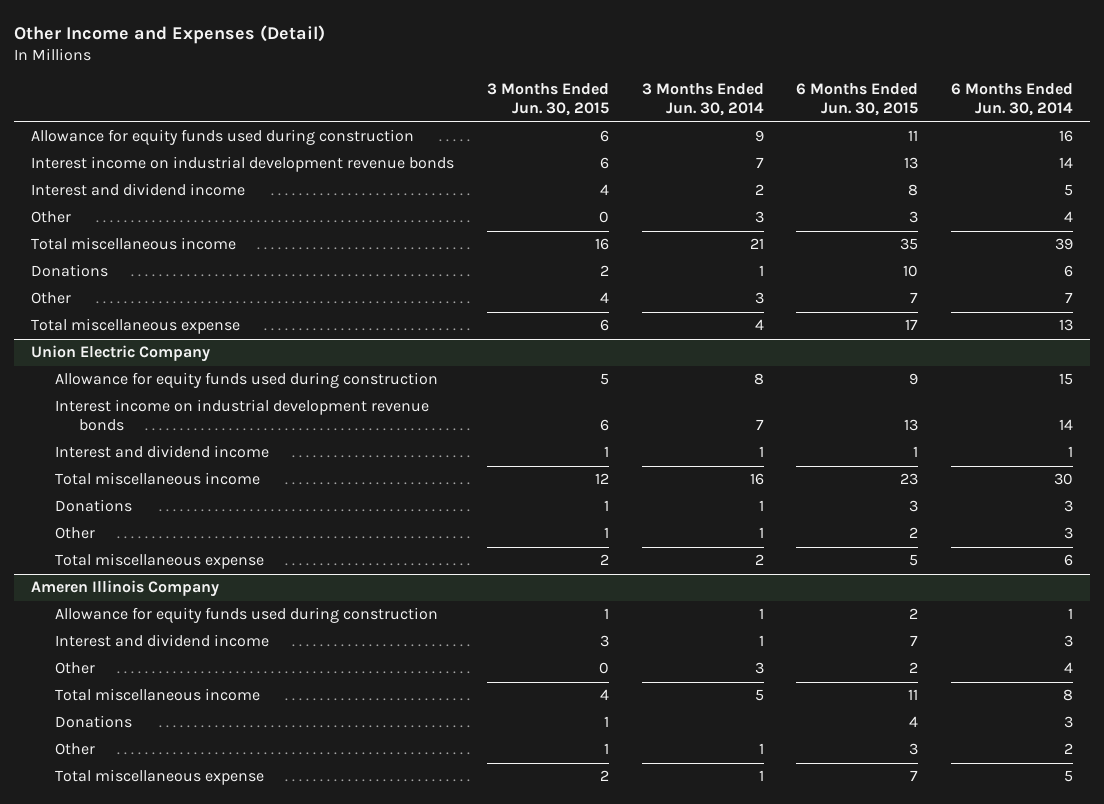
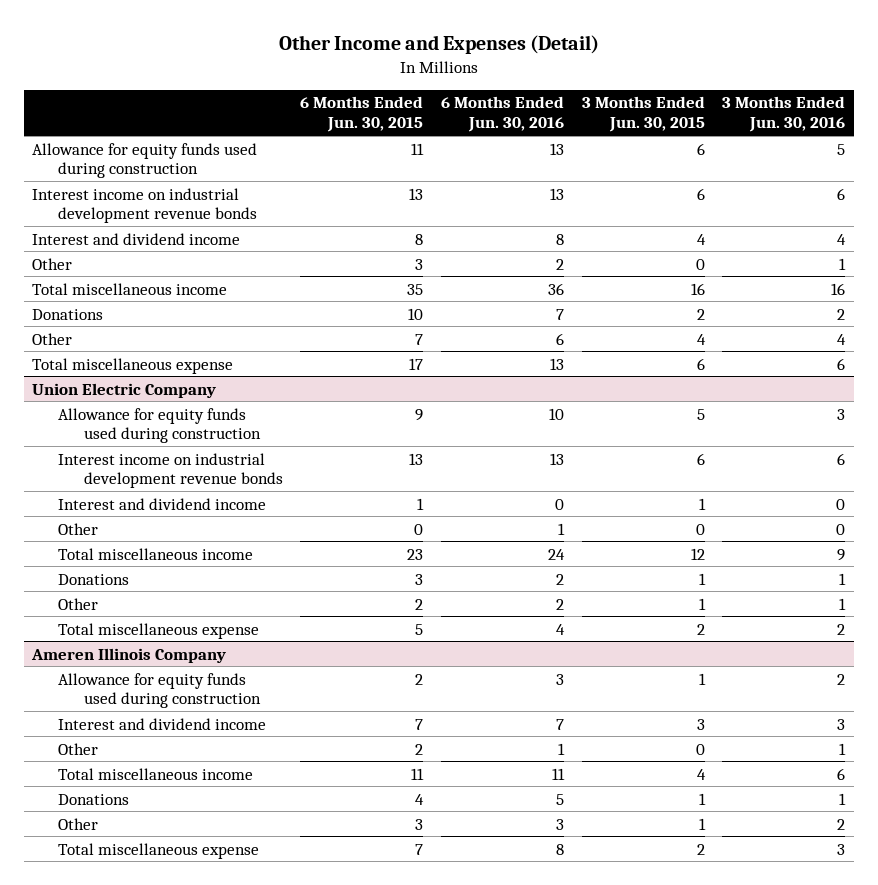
- | 3 Months Ended Jun. 30, 2015 | 3 Months Ended Jun. 30, 2014 | 6 Months Ended Jun. 30, 2015 | 6 Months Ended Jun. 30, 2014
+ | 6 Months Ended Jun. 30, 2015 | 6 Months Ended Jun. 30, 2016 | 3 Months Ended Jun. 30, 2015 | 3 Months Ended Jun. 30, 2016
@ Union Electric Company
+ Other | 0 | 1 | 0 | 0

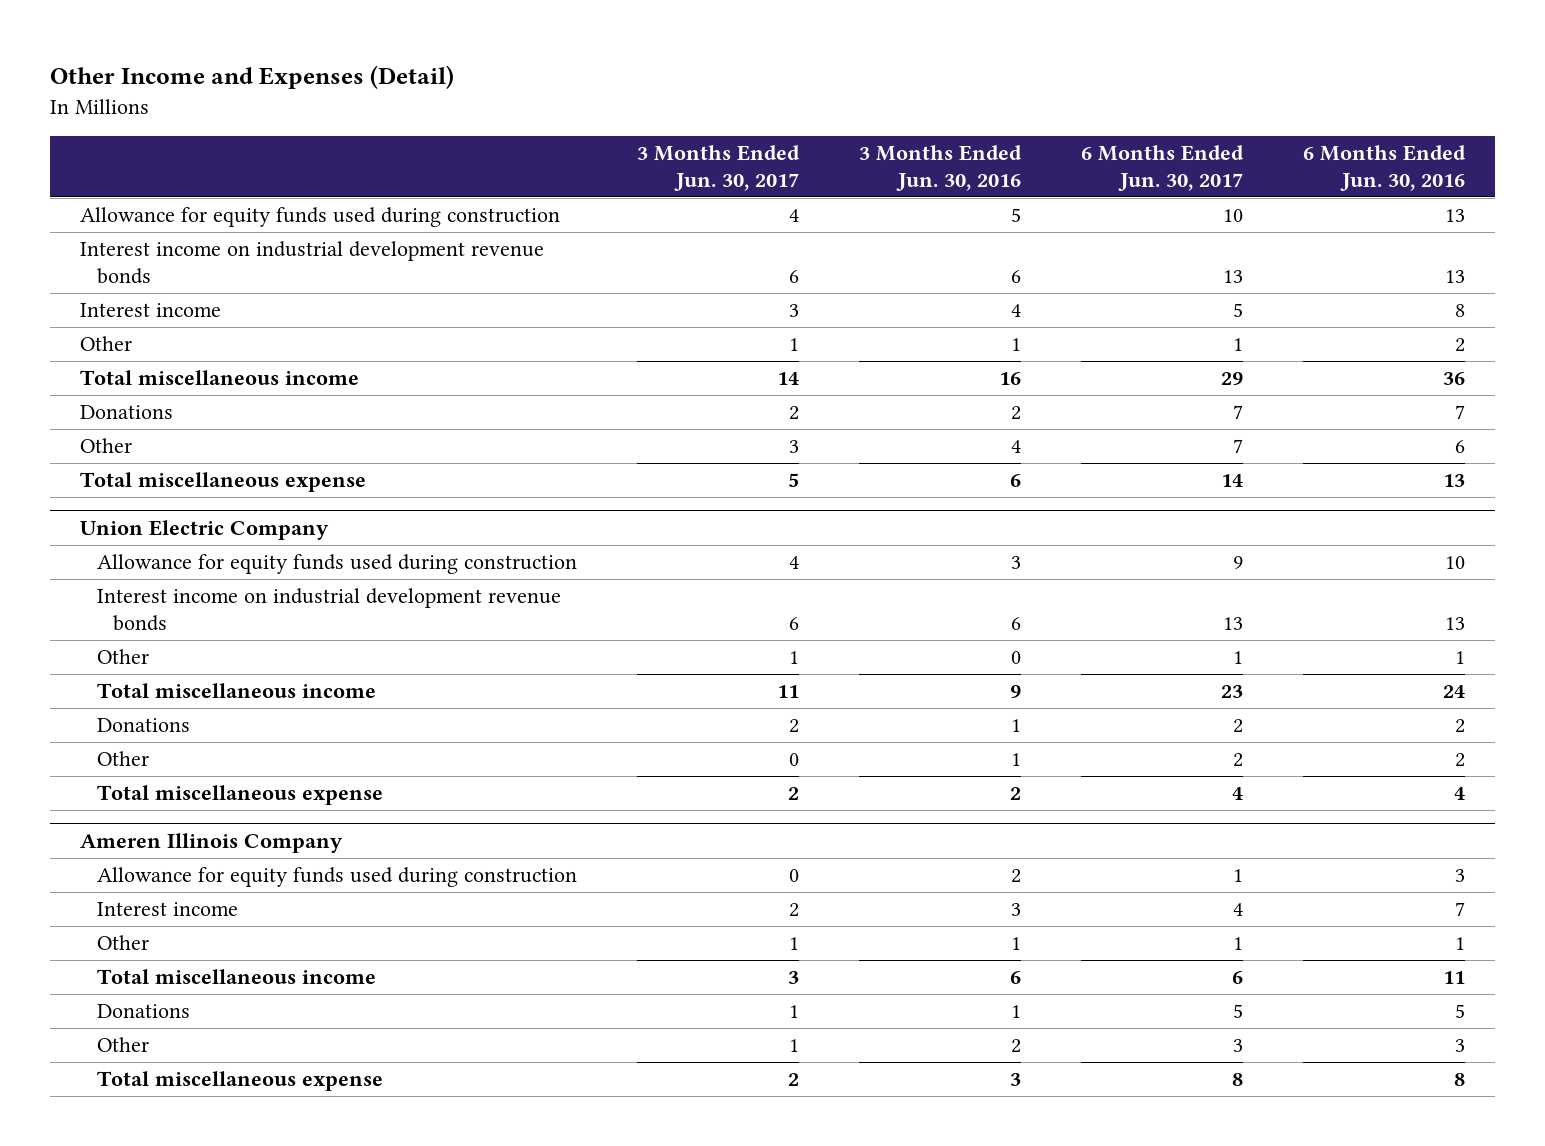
- | 6 Months Ended Jun. 30, 2015 | 6 Months Ended Jun. 30, 2016 | 3 Months Ended Jun. 30, 2015 | 3 Months Ended Jun. 30, 2016
+ | 3 Months Ended Jun. 30, 2017 | 3 Months Ended Jun. 30, 2016 | 6 Months Ended Jun. 30, 2017 | 6 Months Ended Jun. 30, 2016
- Interest and dividend income | 8 | 8 | 4 | 4
+ Interest income | 3 | 4 | 5 | 8
@ Union Electric Company
- Interest and dividend income | 1 | 0 | 1 | 0
@ Ameren Illinois Company
- Interest and dividend income | 7 | 7 | 3 | 3
+ Interest income | 2 | 3 | 4 | 7

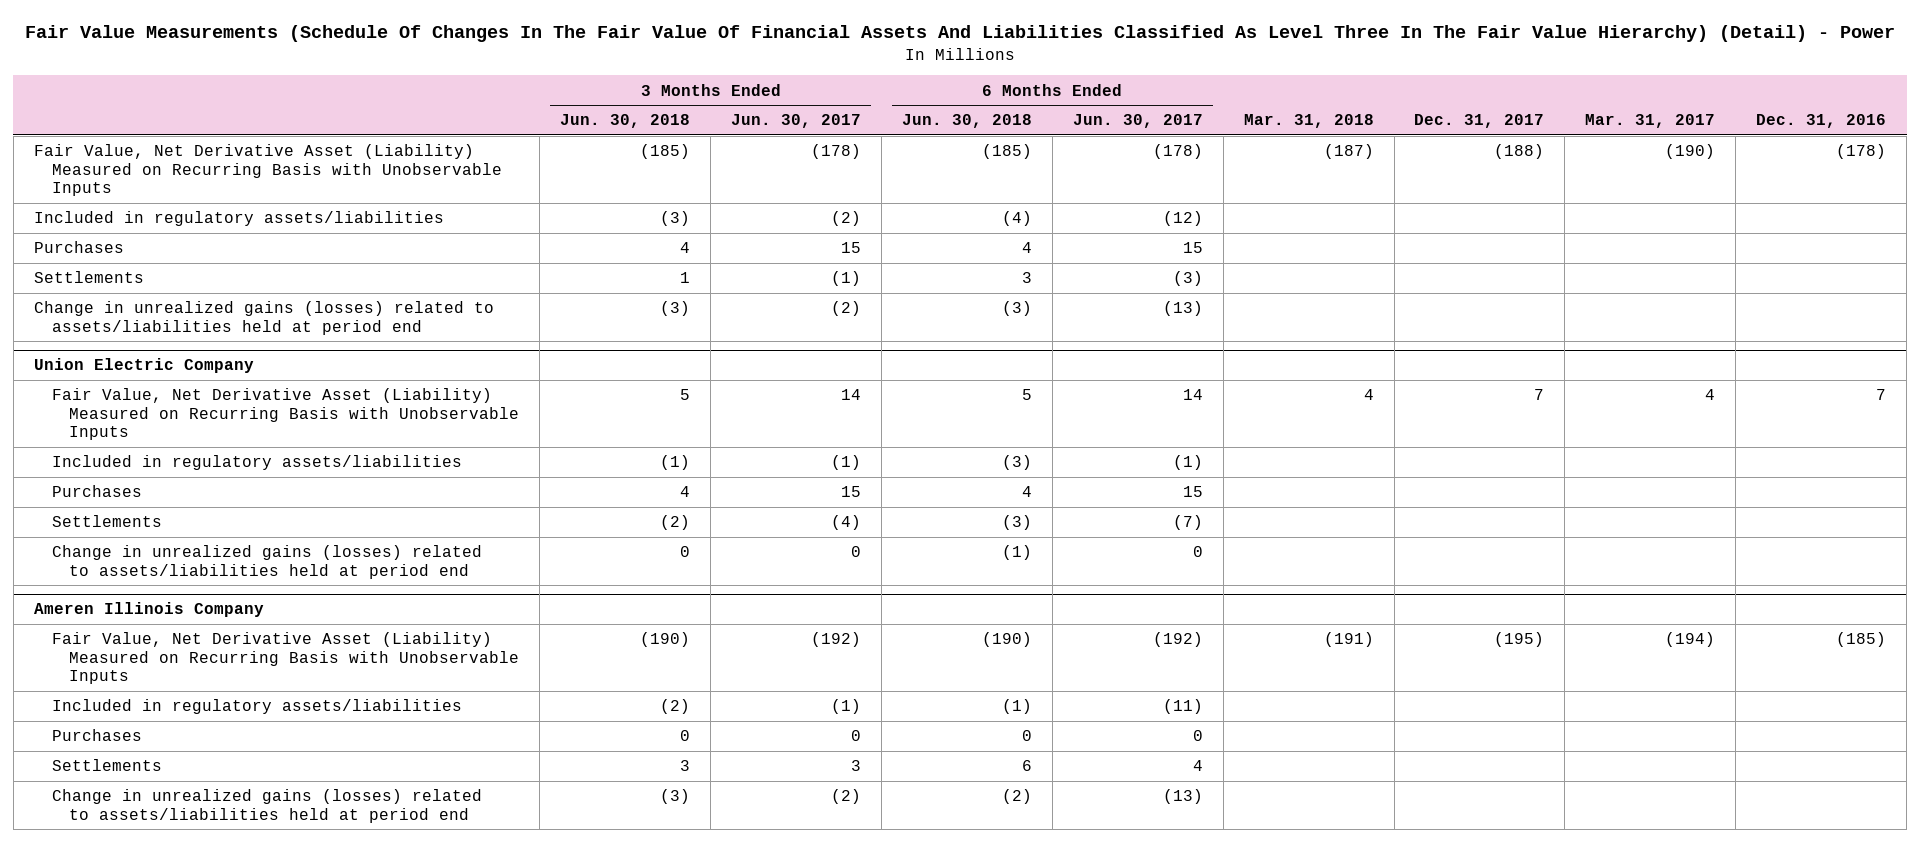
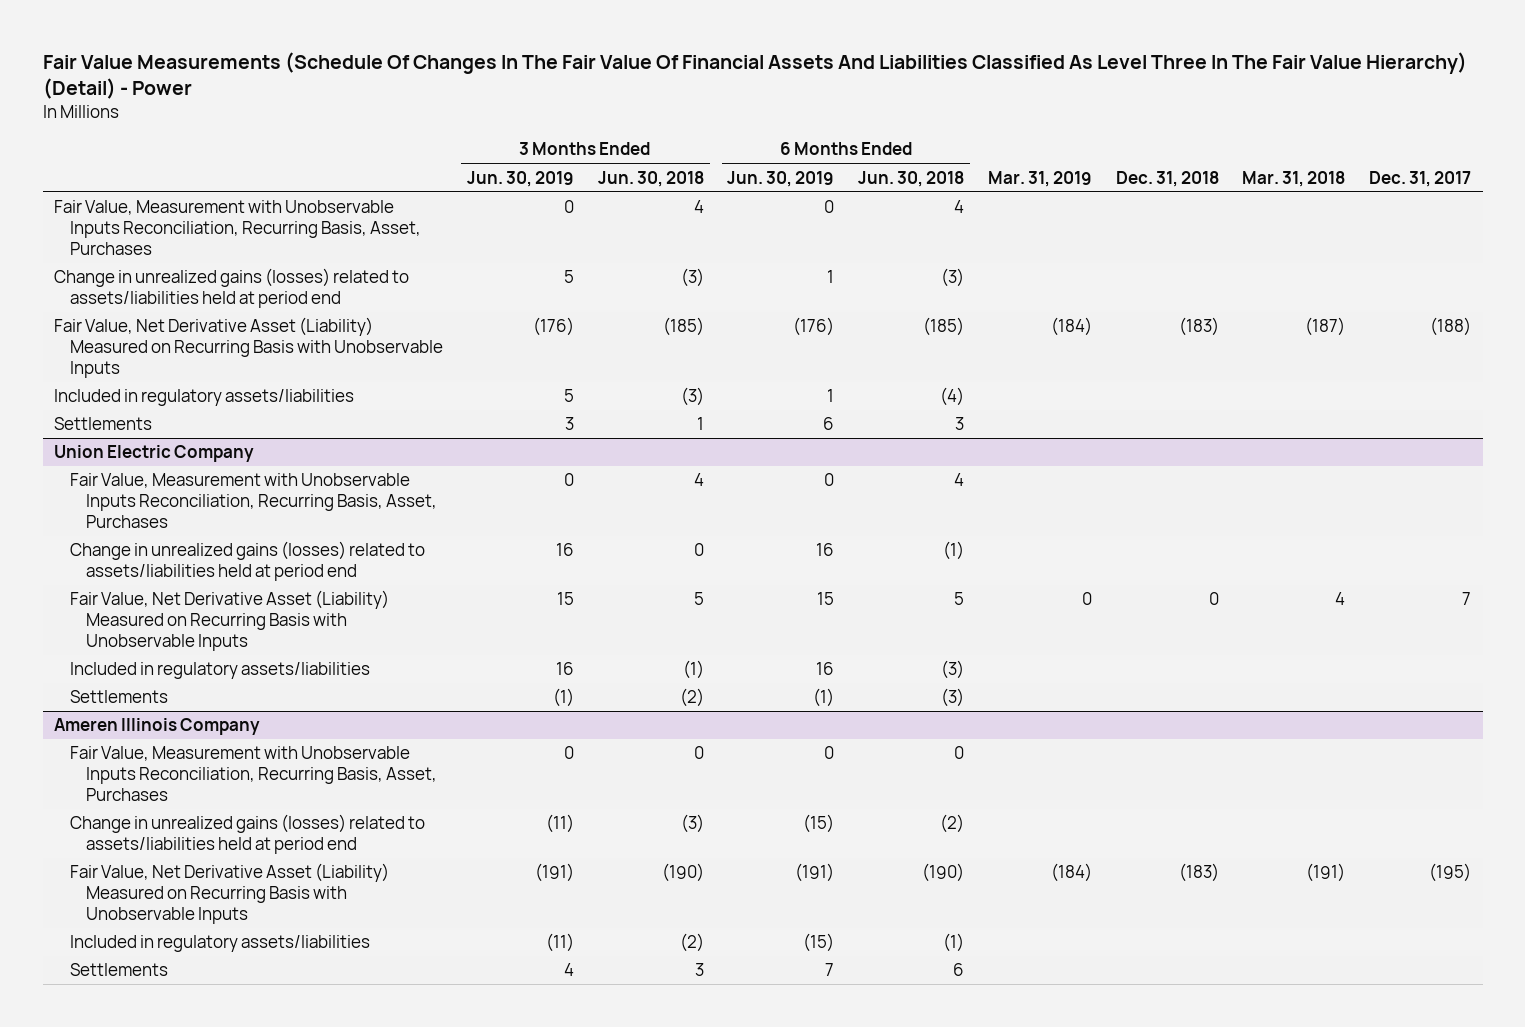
- | 3 Months Ended Jun. 30, 2018 | 3 Months Ended Jun. 30, 2017 | 6 Months Ended Jun. 30, 2018 | 6 Months Ended Jun. 30, 2017 | Mar. 31, 2018 | Dec. 31, 2017 | Mar. 31, 2017 | Dec. 31, 2016
+ | 3 Months Ended Jun. 30, 2019 | 3 Months Ended Jun. 30, 2018 | 6 Months Ended Jun. 30, 2019 | 6 Months Ended Jun. 30, 2018 | Mar. 31, 2019 | Dec. 31, 2018 | Mar. 31, 2018 | Dec. 31, 2017
+ Fair Value, Measurement with Unobservable Inputs Reconciliation, Recurring Basis, Asset, Purchases | 0 | 4 | 0 | 4 | | | |
moved up: Change in unrealized gains (losses) related to assets/liabilities held at period end | 5 | (3) | 1 | (3) | | | |
- Purchases | 4 | 15 | 4 | 15 | | | |
@ Union Electric Company
+ Fair Value, Measurement with Unobservable Inputs Reconciliation, Recurring Basis, Asset, Purchases | 0 | 4 | 0 | 4 | | | |
moved up: Change in unrealized gains (losses) related to assets/liabilities held at period end | 16 | 0 | 16 | (1) | | | |
- Purchases | 4 | 15 | 4 | 15 | | | |
@ Ameren Illinois Company
+ Fair Value, Measurement with Unobservable Inputs Reconciliation, Recurring Basis, Asset, Purchases | 0 | 0 | 0 | 0 | | | |
moved up: Change in unrealized gains (losses) related to assets/liabilities held at period end | (11) | (3) | (15) | (2) | | | |
- Purchases | 0 | 0 | 0 | 0 | | | |

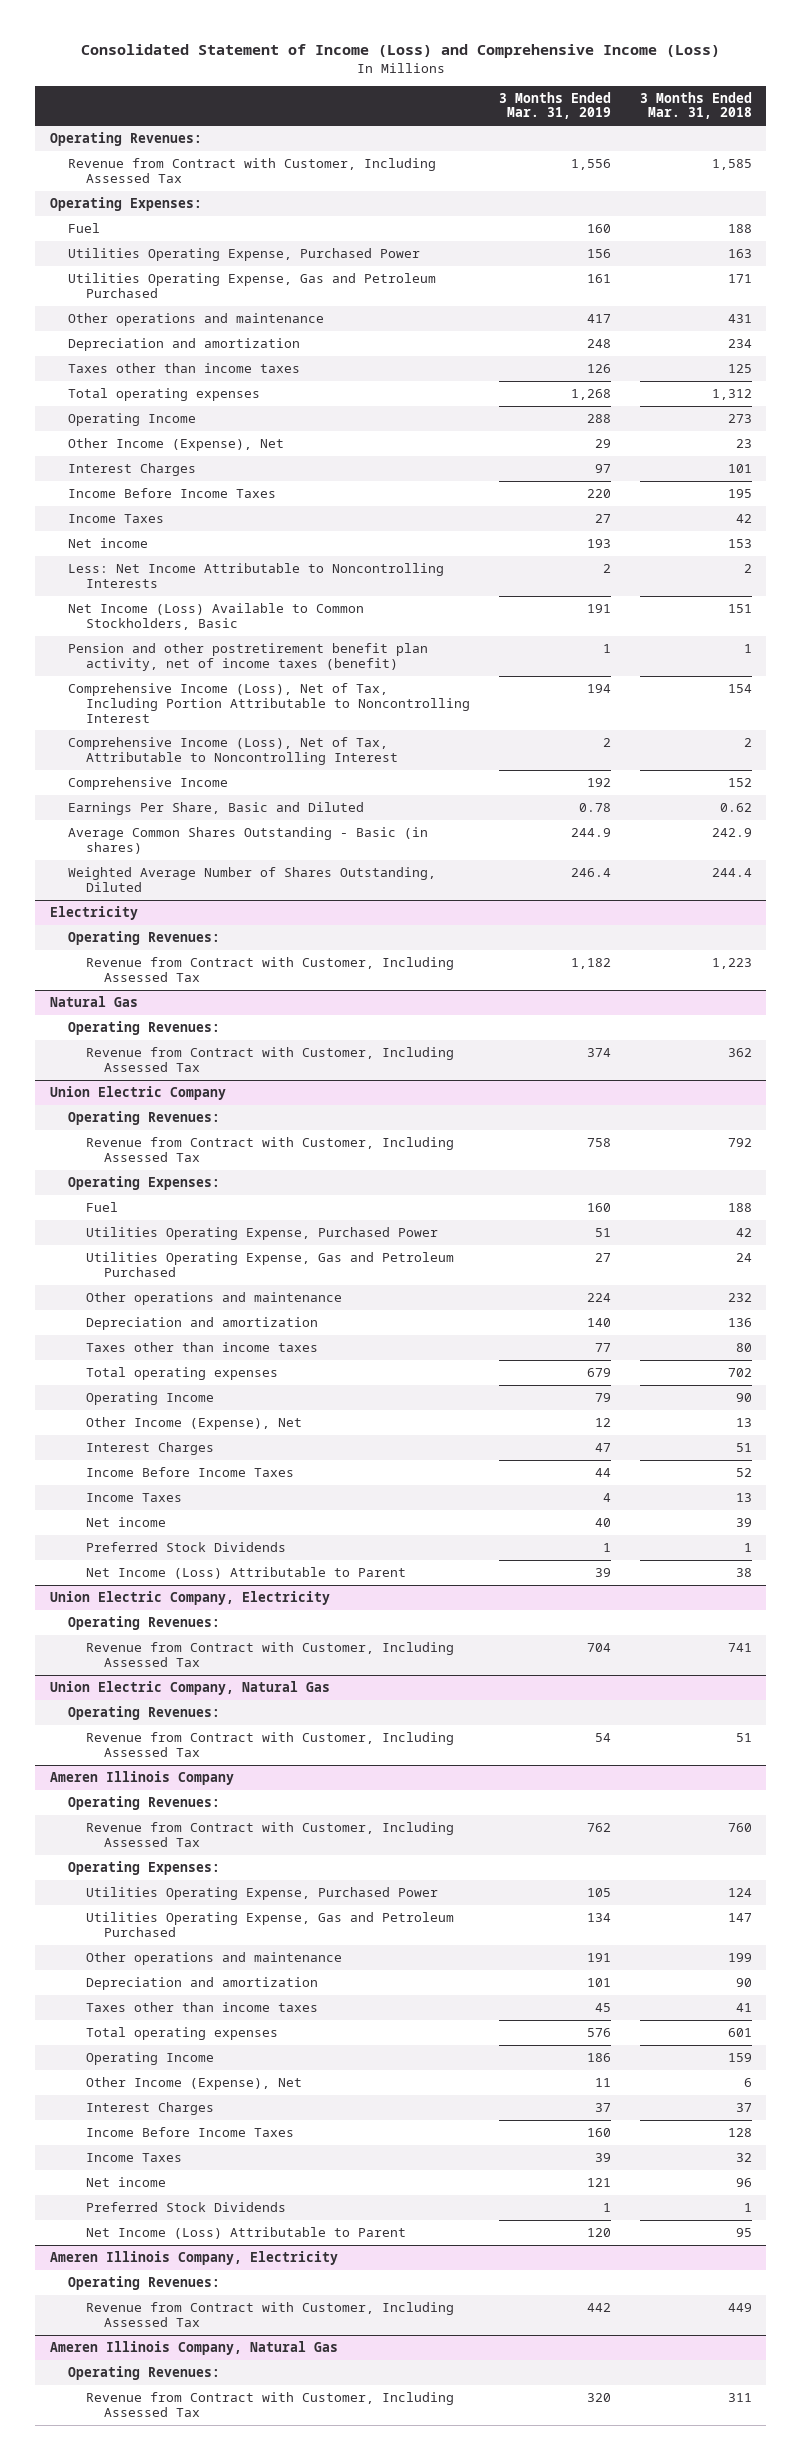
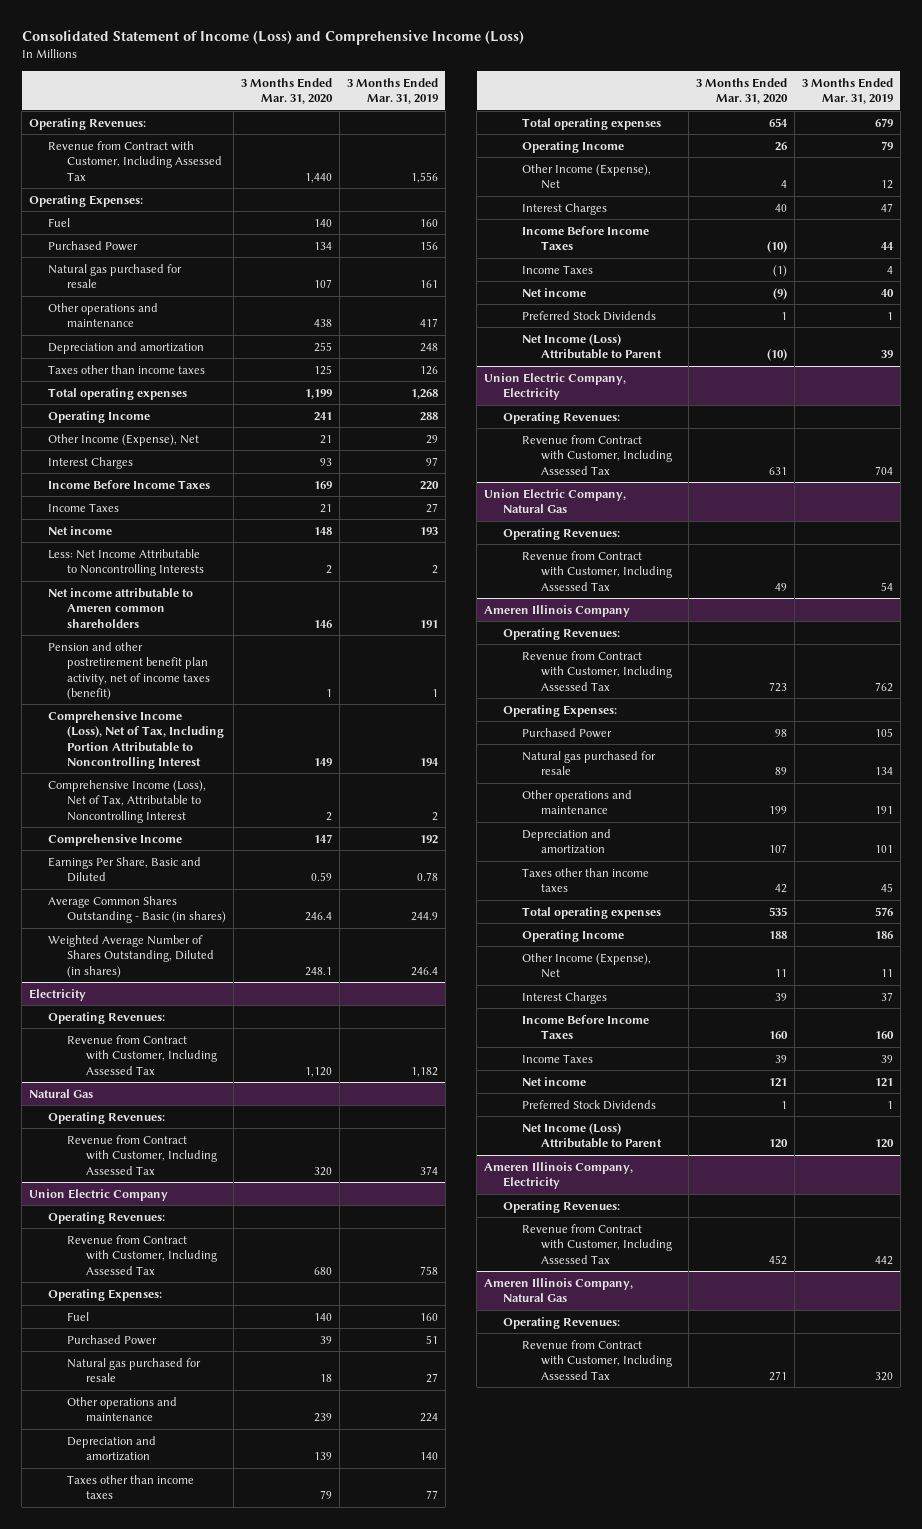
- | 3 Months Ended Mar. 31, 2019 | 3 Months Ended Mar. 31, 2018
+ | 3 Months Ended Mar. 31, 2020 | 3 Months Ended Mar. 31, 2019
- Utilities Operating Expense, Purchased Power | 156 | 163
- Utilities Operating Expense, Gas and Petroleum Purchased | 161 | 171
+ Purchased Power | 134 | 156
+ Natural gas purchased for resale | 107 | 161
- Net Income (Loss) Available to Common Stockholders, Basic | 191 | 151
+ Net income attributable to Ameren common shareholders | 146 | 191
- Weighted Average Number of Shares Outstanding, Diluted | 246.4 | 244.4
+ Weighted Average Number of Shares Outstanding, Diluted (in shares) | 248.1 | 246.4
@ Union Electric Company
- Utilities Operating Expense, Purchased Power | 51 | 42
- Utilities Operating Expense, Gas and Petroleum Purchased | 27 | 24
+ Purchased Power | 39 | 51
+ Natural gas purchased for resale | 18 | 27
@ Ameren Illinois Company
- Utilities Operating Expense, Purchased Power | 105 | 124
- Utilities Operating Expense, Gas and Petroleum Purchased | 134 | 147
+ Purchased Power | 98 | 105
+ Natural gas purchased for resale | 89 | 134

